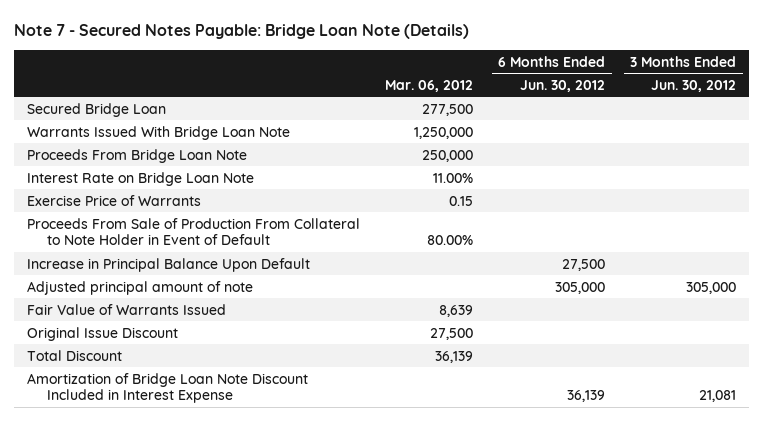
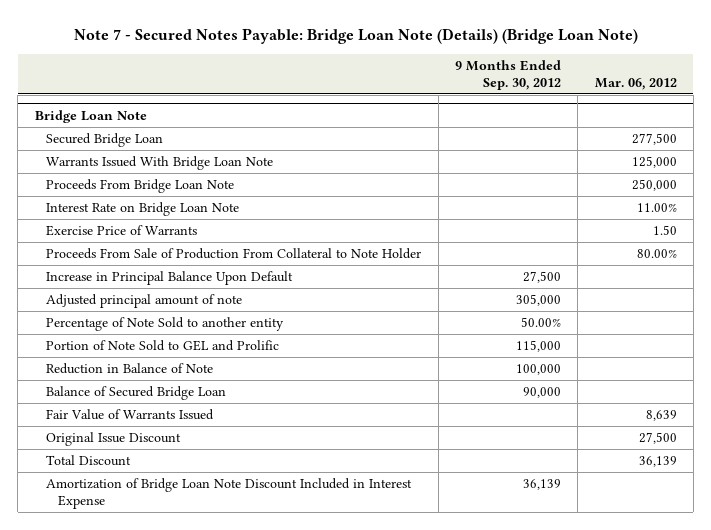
- Note 7 - Secured Notes Payable: Bridge Loan Note (Details)
+ Note 7 - Secured Notes Payable: Bridge Loan Note (Details) (Bridge Loan Note)
- | Mar. 06, 2012 | 6 Months Ended Jun. 30, 2012 | 3 Months Ended Jun. 30, 2012
+ | 9 Months Ended Sep. 30, 2012 | Mar. 06, 2012
+ Bridge Loan Note
- Warrants Issued With Bridge Loan Note | 1,250,000 | |
+ Warrants Issued With Bridge Loan Note | | 125,000
- Exercise Price of Warrants | 0.15 | |
- Proceeds From Sale of Production From Collateral to Note Holder in Event of Default | 80.00% | |
+ Exercise Price of Warrants | | 1.50
+ Proceeds From Sale of Production From Collateral to Note Holder | | 80.00%
+ Percentage of Note Sold to another entity | 50.00% |
+ Portion of Note Sold to GEL and Prolific | 115,000 |
+ Reduction in Balance of Note | 100,000 |
+ Balance of Secured Bridge Loan | 90,000 |

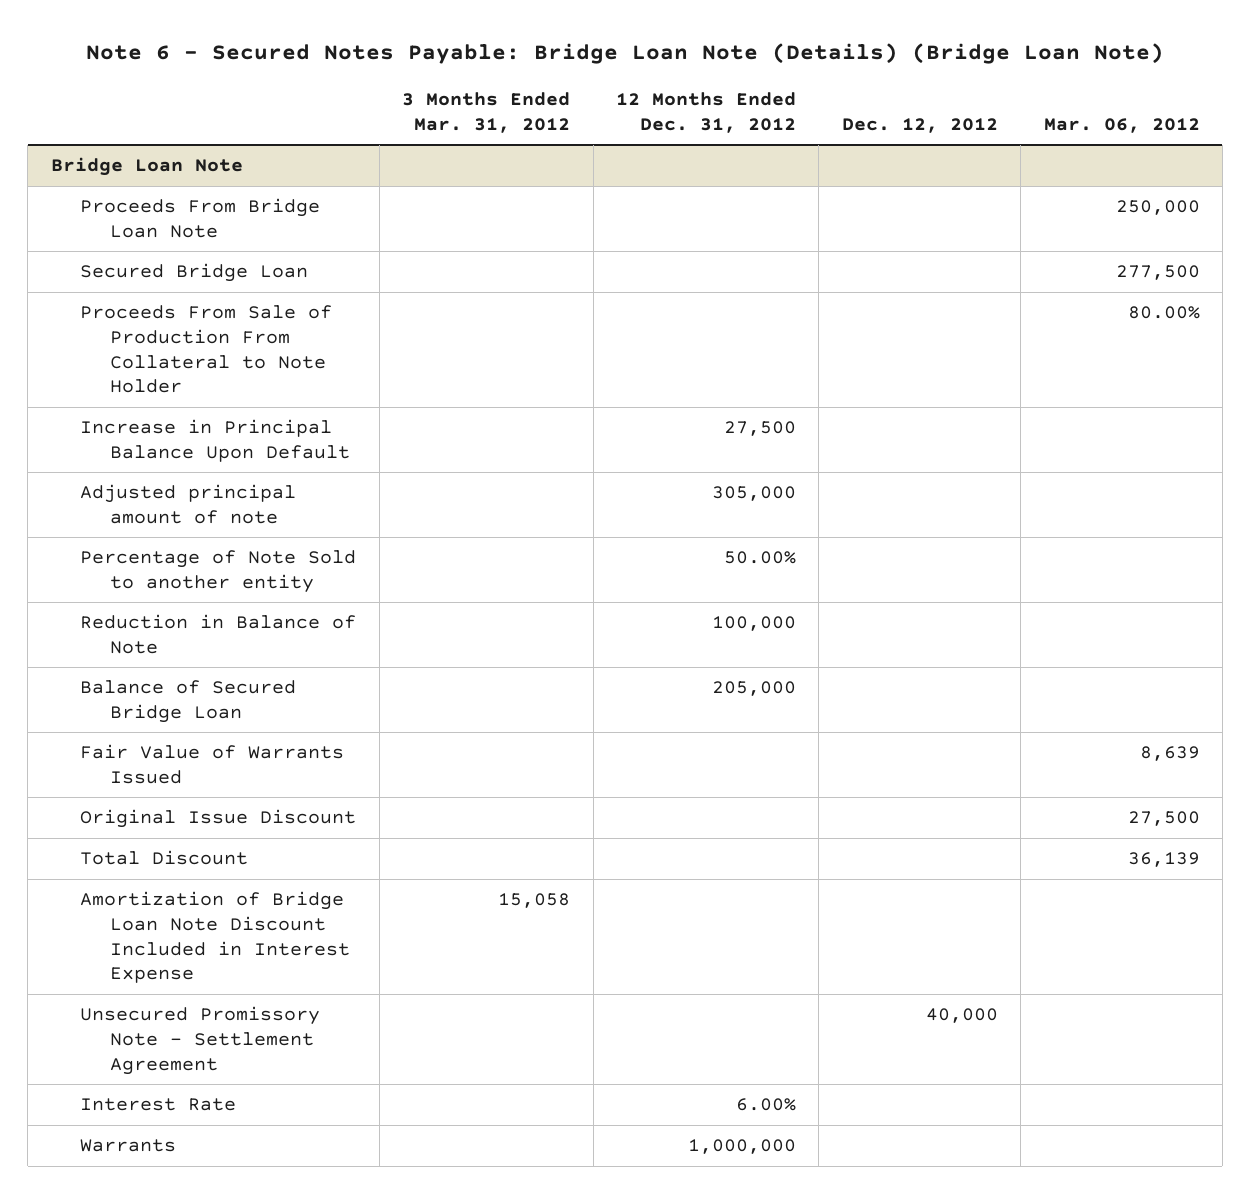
- Note 7 - Secured Notes Payable: Bridge Loan Note (Details) (Bridge Loan Note)
+ Note 6 - Secured Notes Payable: Bridge Loan Note (Details) (Bridge Loan Note)
- | 9 Months Ended Sep. 30, 2012 | Mar. 06, 2012
+ | 3 Months Ended Mar. 31, 2012 | 12 Months Ended Dec. 31, 2012 | Dec. 12, 2012 | Mar. 06, 2012
@ Bridge Loan Note
- Warrants Issued With Bridge Loan Note | | 125,000
- Interest Rate on Bridge Loan Note | | 11.00%
- Exercise Price of Warrants | | 1.50
moved down: Secured Bridge Loan | | | | 277,500
- Portion of Note Sold to GEL and Prolific | 115,000 |
+ Unsecured Promissory Note - Settlement Agreement | | | 40,000 |
+ Interest Rate | | 6.00% | |
+ Warrants | | 1,000,000 | |

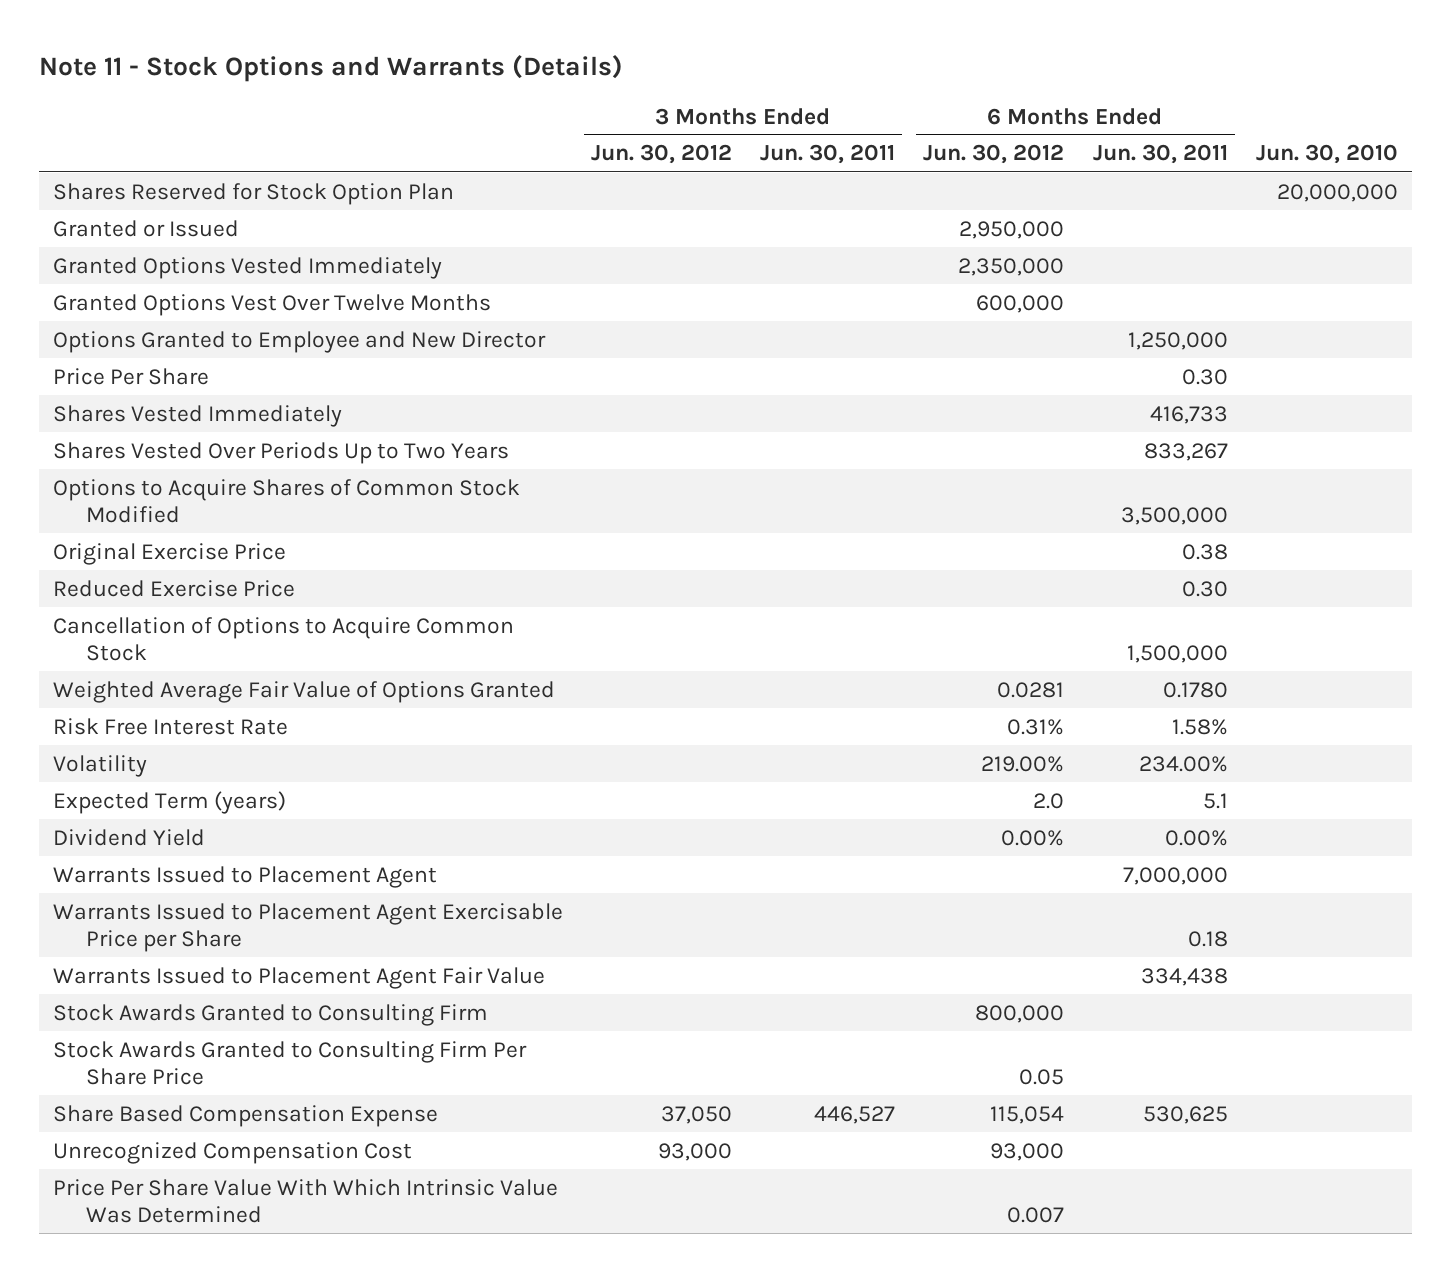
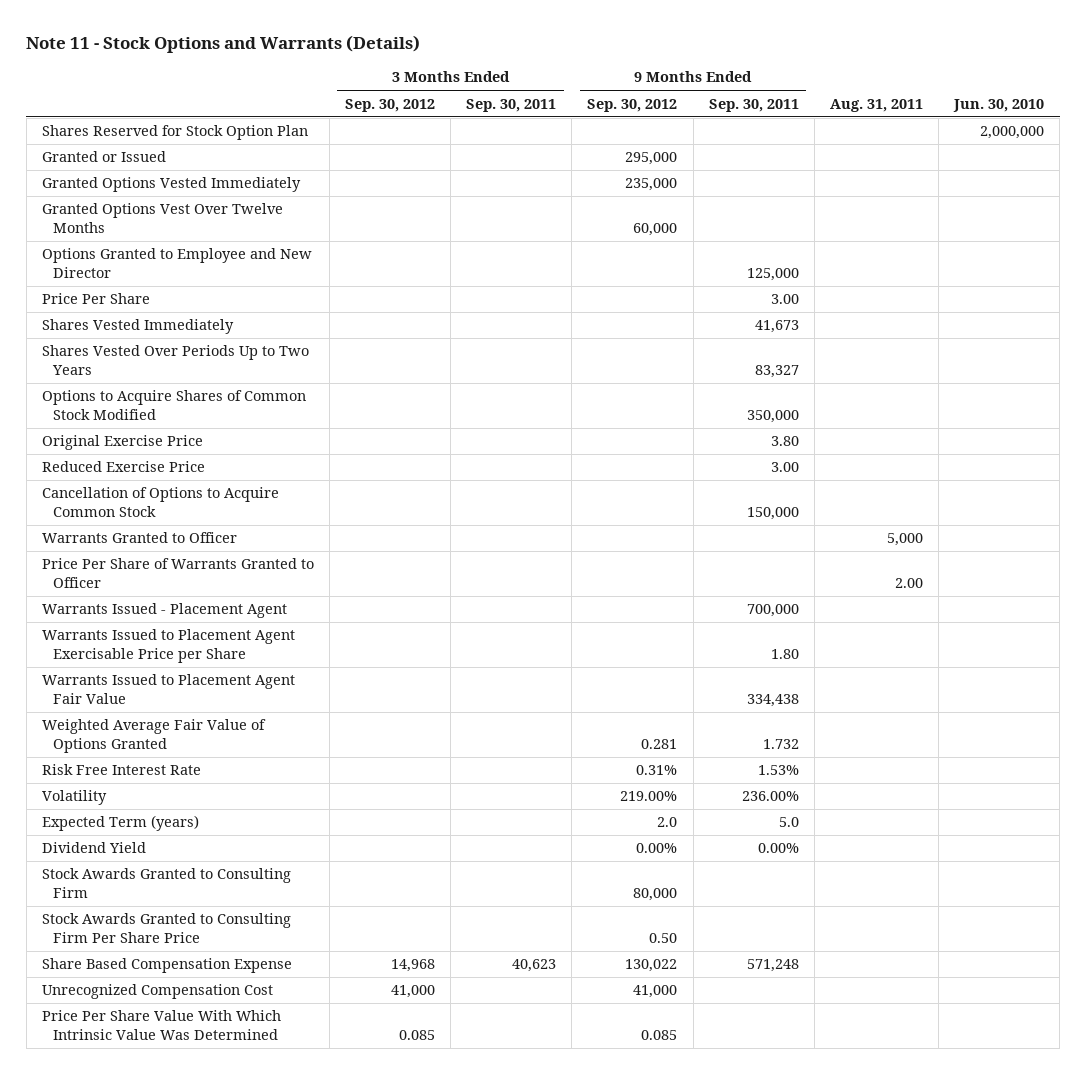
- | 3 Months Ended Jun. 30, 2012 | 3 Months Ended Jun. 30, 2011 | 6 Months Ended Jun. 30, 2012 | 6 Months Ended Jun. 30, 2011 | Jun. 30, 2010
+ | 3 Months Ended Sep. 30, 2012 | 3 Months Ended Sep. 30, 2011 | 9 Months Ended Sep. 30, 2012 | 9 Months Ended Sep. 30, 2011 | Aug. 31, 2011 | Jun. 30, 2010
- Shares Reserved for Stock Option Plan | | | | | 20,000,000
+ Shares Reserved for Stock Option Plan | | | | | | 2,000,000
+ Warrants Granted to Officer | | | | | 5,000 |
+ Price Per Share of Warrants Granted to Officer | | | | | 2.00 |
+ Warrants Issued - Placement Agent | | | | 700,000 | |
moved up: Warrants Issued to Placement Agent Exercisable Price per Share | | | | 1.80 | |
moved up: Warrants Issued to Placement Agent Fair Value | | | | 334,438 | |
- Warrants Issued to Placement Agent | | | | 7,000,000 |

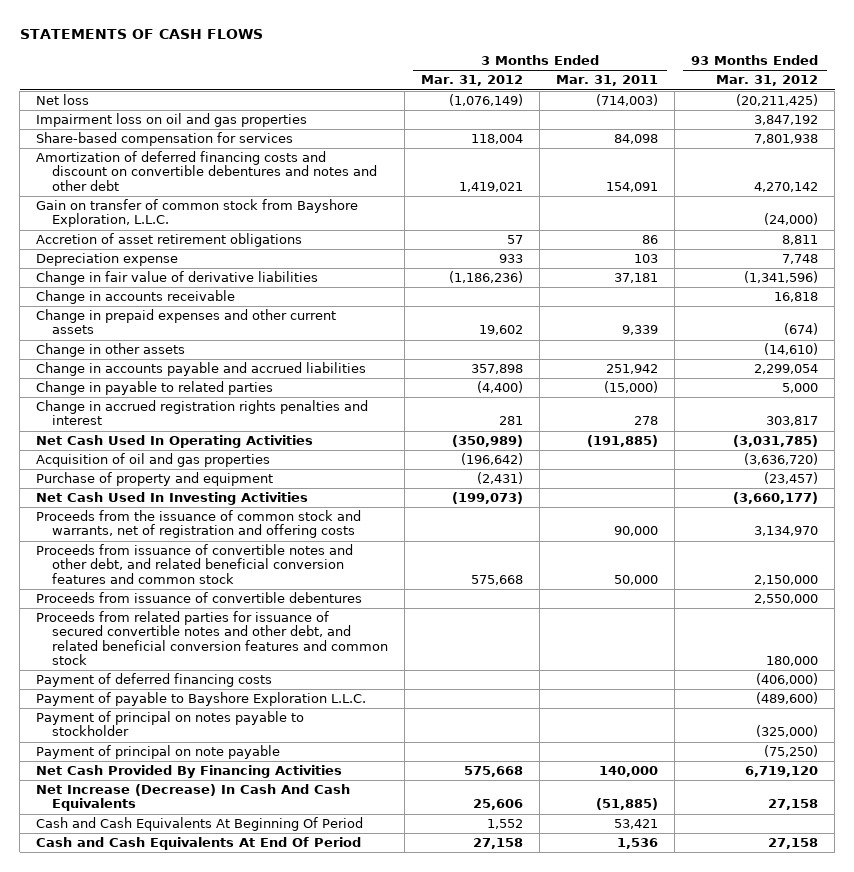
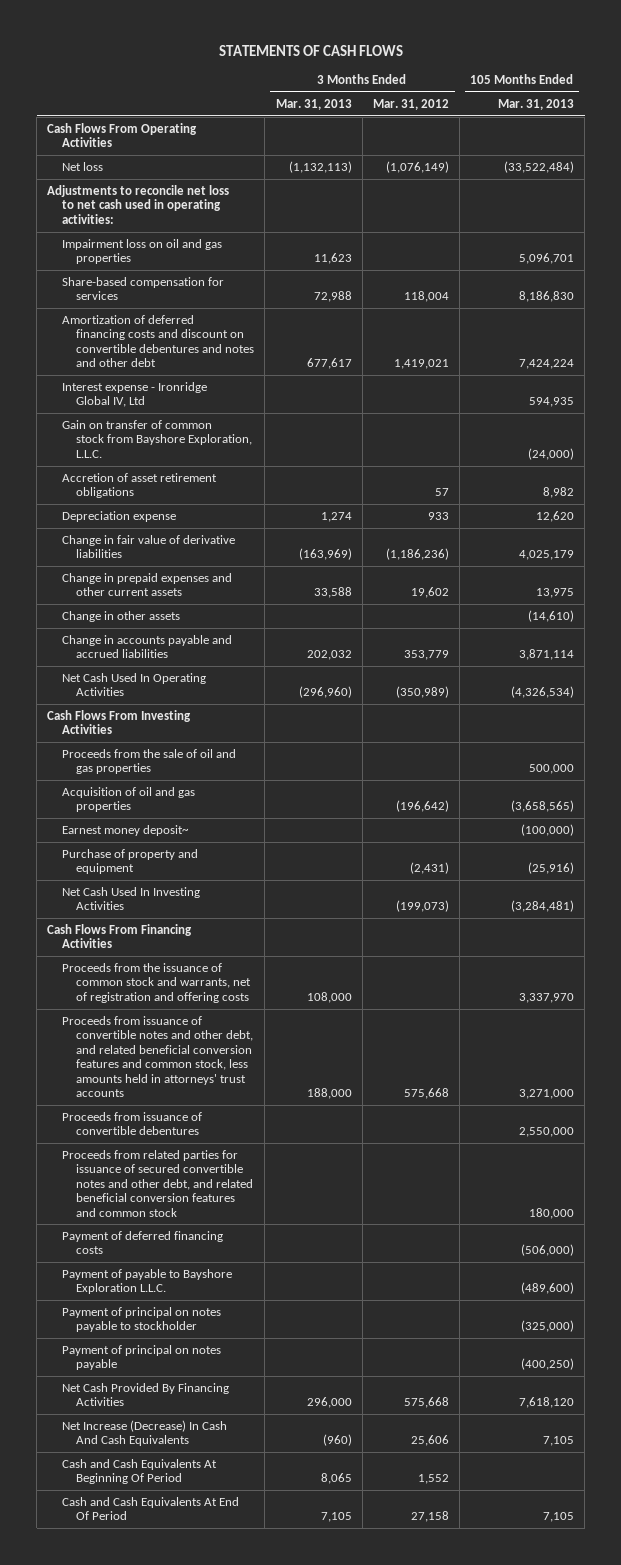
- | 3 Months Ended Mar. 31, 2012 | 3 Months Ended Mar. 31, 2011 | 93 Months Ended Mar. 31, 2012
+ | 3 Months Ended Mar. 31, 2013 | 3 Months Ended Mar. 31, 2012 | 105 Months Ended Mar. 31, 2013
+ Cash Flows From Operating Activities
+ Adjustments to reconcile net loss to net cash used in operating activities:
+ Interest expense - Ironridge Global IV, Ltd | | | 594,935
- Change in accounts receivable | | | 16,818
- Change in accounts payable and accrued liabilities | 357,898 | 251,942 | 2,299,054
- Change in payable to related parties | (4,400) | (15,000) | 5,000
- Change in accrued registration rights penalties and interest | 281 | 278 | 303,817
+ Change in accounts payable and accrued liabilities | 202,032 | 353,779 | 3,871,114
+ Cash Flows From Investing Activities
+ Proceeds from the sale of oil and gas properties | | | 500,000
+ Earnest money deposit~ | | | (100,000)
+ Cash Flows From Financing Activities
- Proceeds from issuance of convertible notes and other debt, and related beneficial conversion features and common stock | 575,668 | 50,000 | 2,150,000
+ Proceeds from issuance of convertible notes and other debt, and related beneficial conversion features and common stock, less amounts held in attorneys' trust accounts | 188,000 | 575,668 | 3,271,000
- Payment of principal on note payable | | | (75,250)
+ Payment of principal on notes payable | | | (400,250)

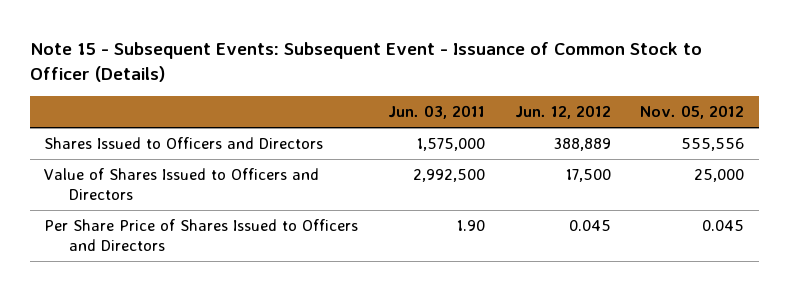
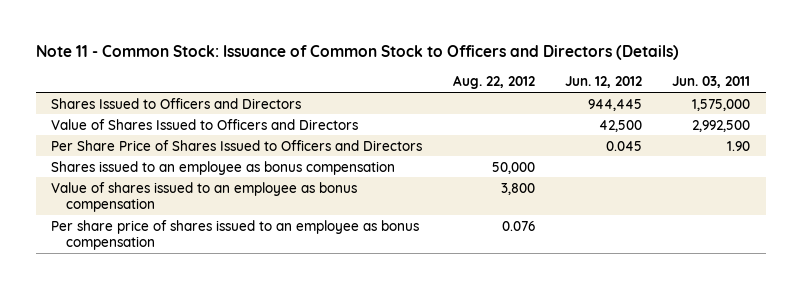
- Note 15 - Subsequent Events: Subsequent Event - Issuance of Common Stock to Officer (Details)
+ Note 11 - Common Stock: Issuance of Common Stock to Officers and Directors (Details)
- | Jun. 03, 2011 | Jun. 12, 2012 | Nov. 05, 2012
+ | Aug. 22, 2012 | Jun. 12, 2012 | Jun. 03, 2011
- Shares Issued to Officers and Directors | 1,575,000 | 388,889 | 555,556
- Value of Shares Issued to Officers and Directors | 2,992,500 | 17,500 | 25,000
+ Shares Issued to Officers and Directors | | 944,445 | 1,575,000
+ Value of Shares Issued to Officers and Directors | | 42,500 | 2,992,500
+ Shares issued to an employee as bonus compensation | 50,000 | |
+ Value of shares issued to an employee as bonus compensation | 3,800 | |
+ Per share price of shares issued to an employee as bonus compensation | 0.076 | |

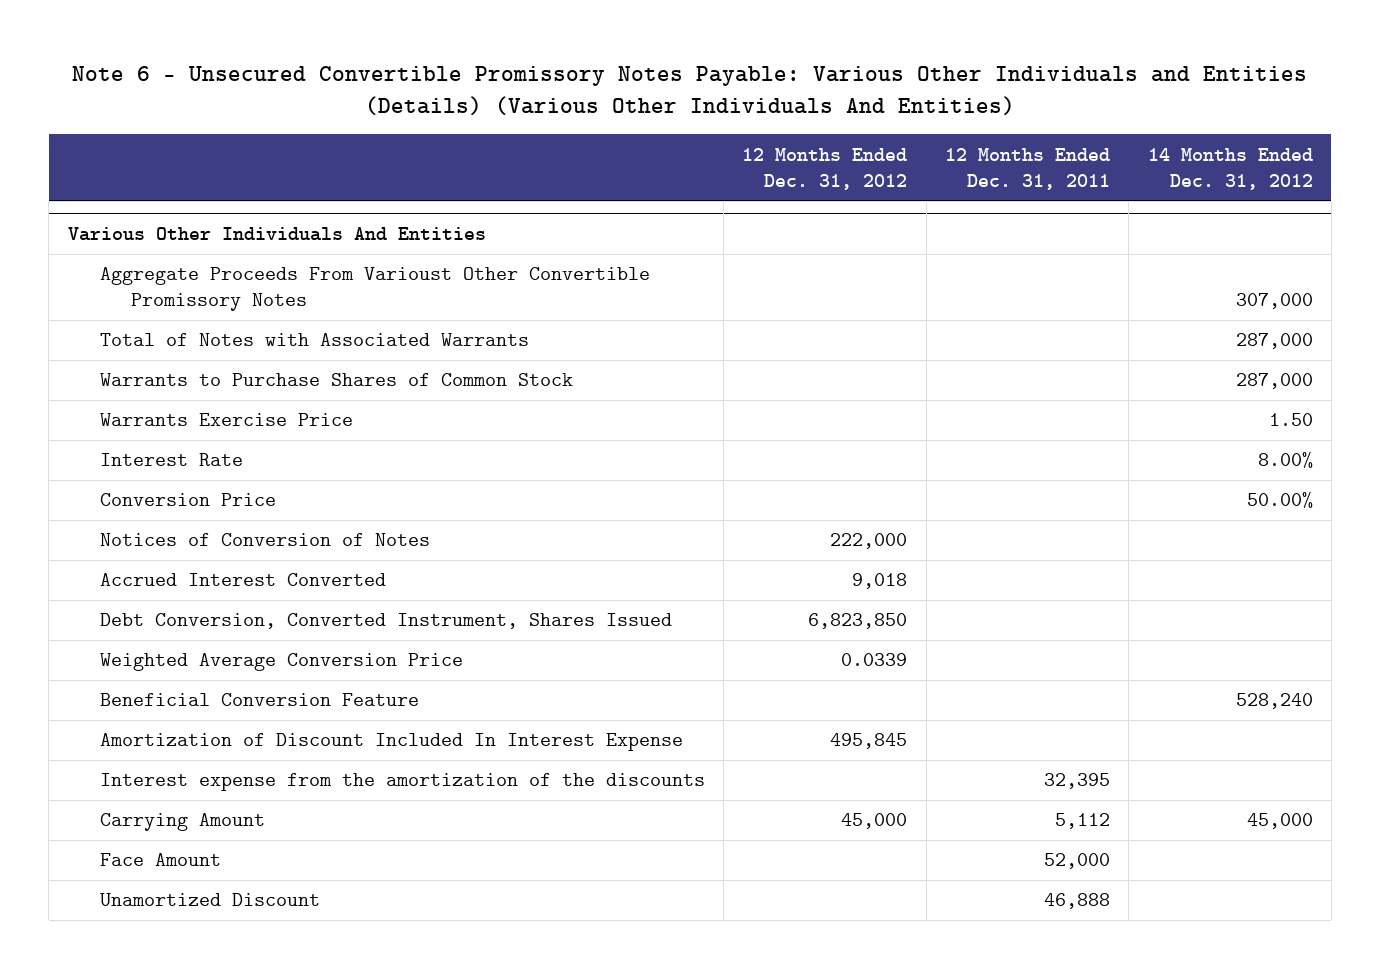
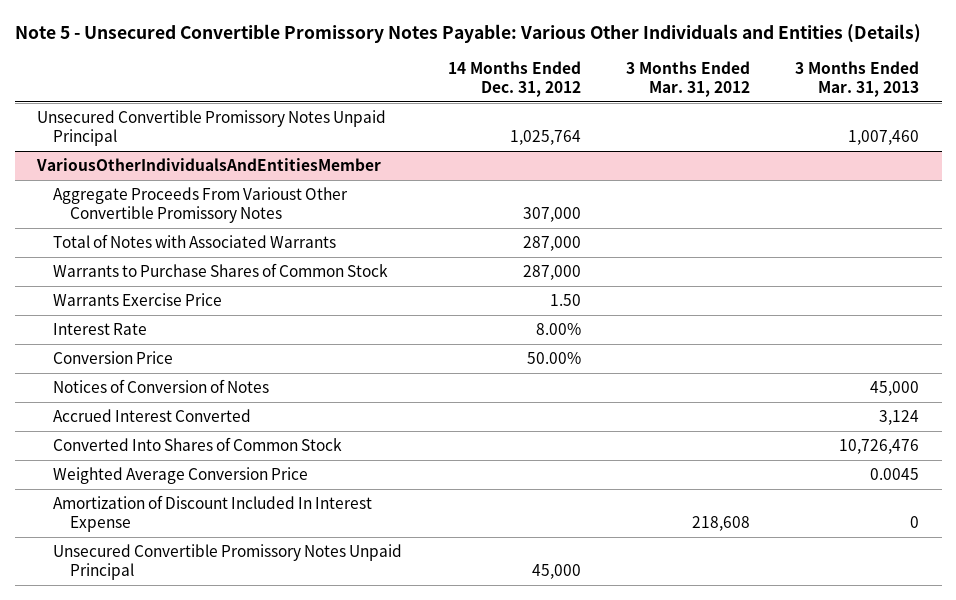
- Note 6 - Unsecured Convertible Promissory Notes Payable: Various Other Individuals and Entities (Details) (Various Other Individuals And Entities)
+ Note 5 - Unsecured Convertible Promissory Notes Payable: Various Other Individuals and Entities (Details)
- | 12 Months Ended Dec. 31, 2012 | 12 Months Ended Dec. 31, 2011 | 14 Months Ended Dec. 31, 2012
+ | 14 Months Ended Dec. 31, 2012 | 3 Months Ended Mar. 31, 2012 | 3 Months Ended Mar. 31, 2013
- Various Other Individuals And Entities
+ Unsecured Convertible Promissory Notes Unpaid Principal | 1,025,764 | | 1,007,460
+ VariousOtherIndividualsAndEntitiesMember
- Debt Conversion, Converted Instrument, Shares Issued | 6,823,850 | |
+ Converted Into Shares of Common Stock | | | 10,726,476
- Beneficial Conversion Feature | | | 528,240
- Interest expense from the amortization of the discounts | | 32,395 |
- Carrying Amount | 45,000 | 5,112 | 45,000
- Face Amount | | 52,000 |
- Unamortized Discount | | 46,888 |
+ Unsecured Convertible Promissory Notes Unpaid Principal | 45,000 | |

